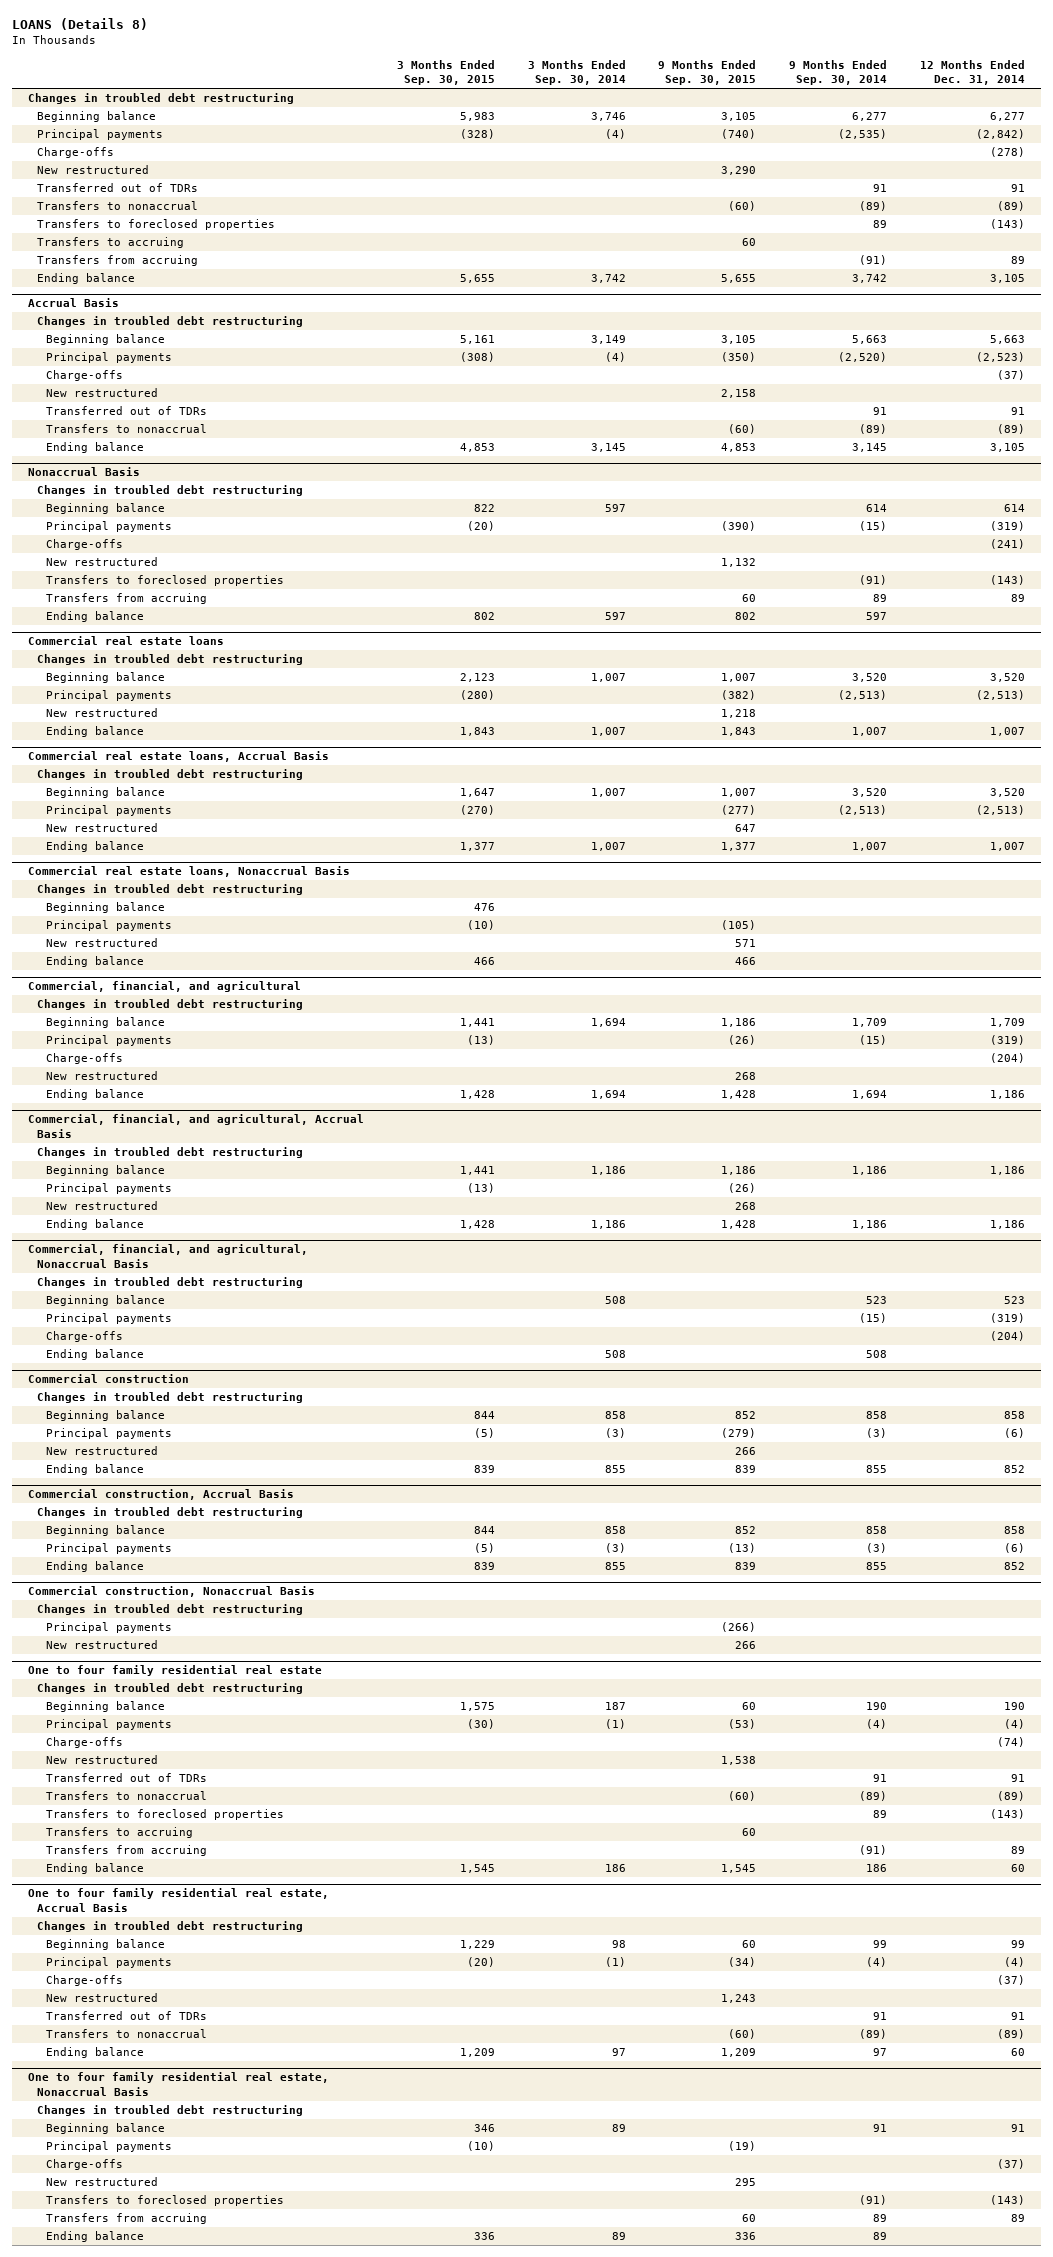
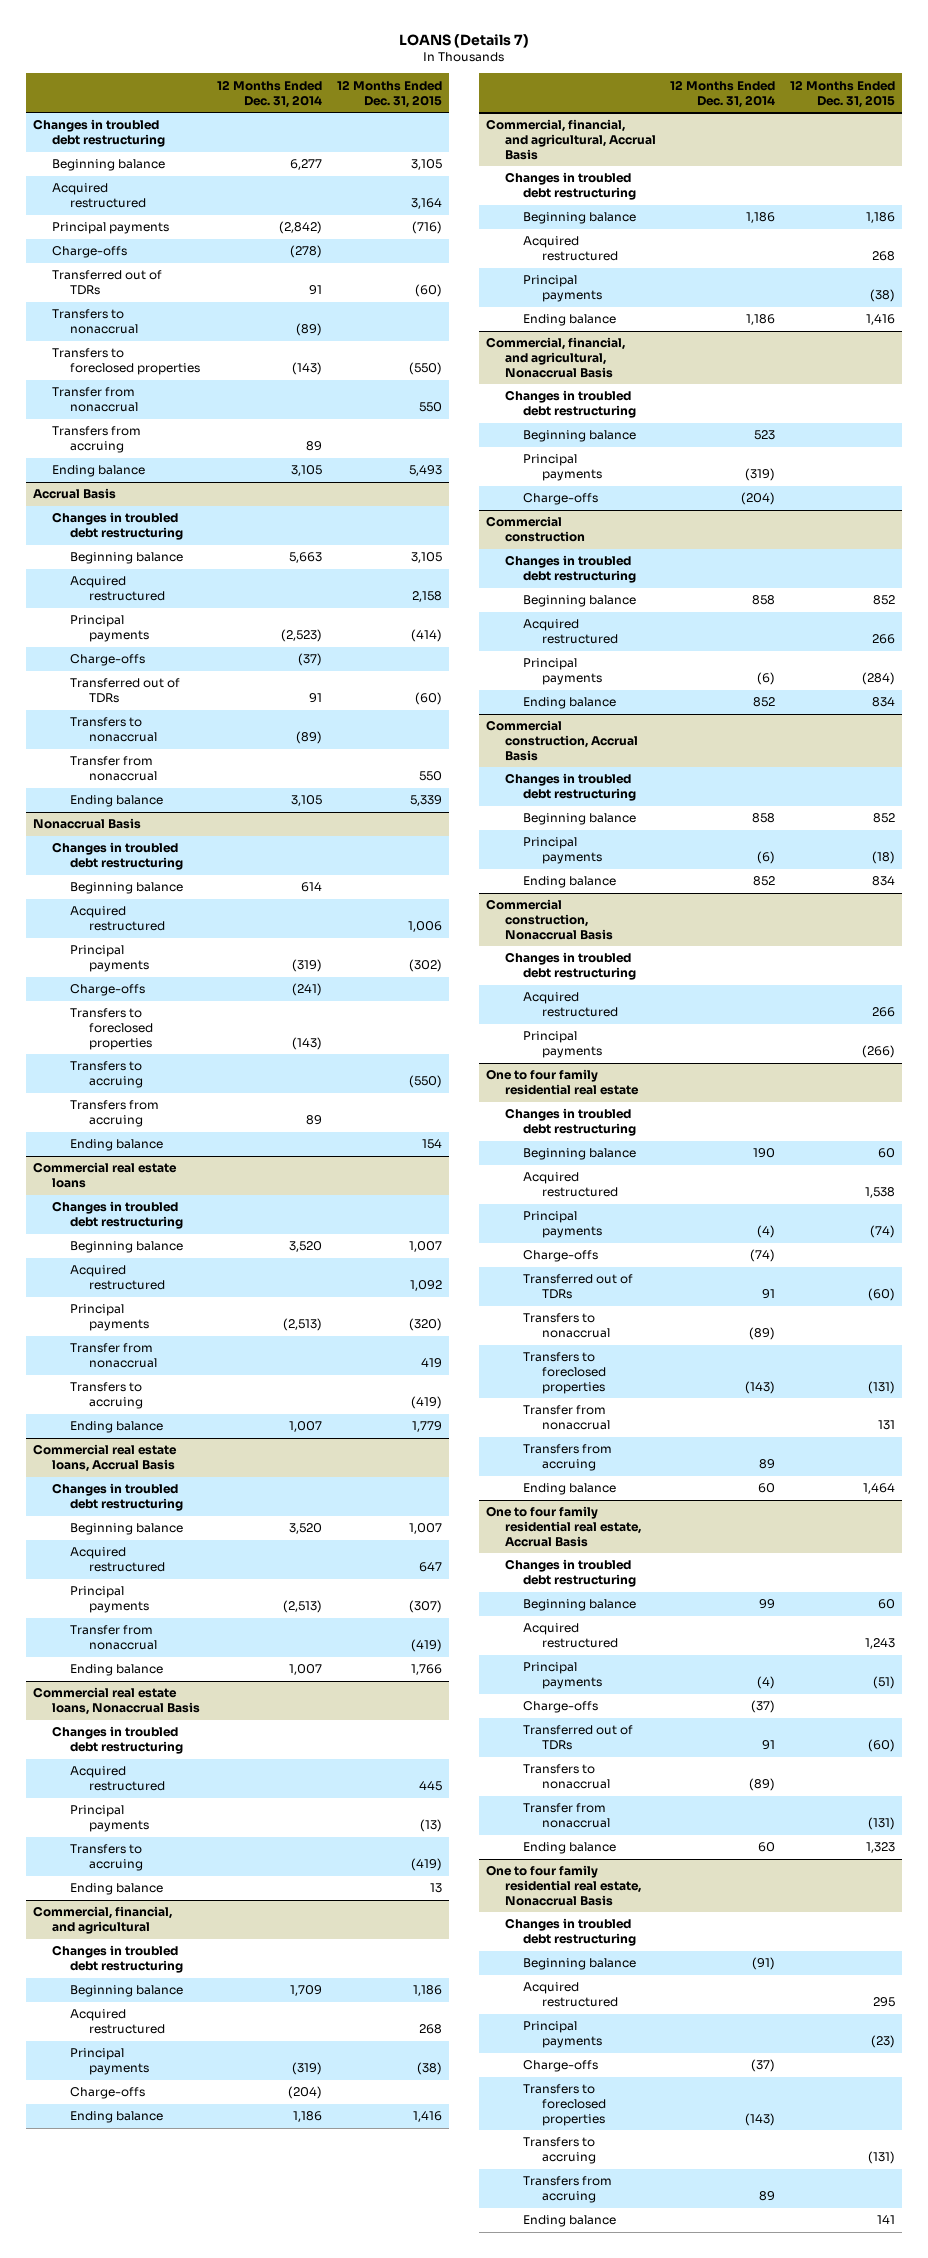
- LOANS (Details 8)
+ LOANS (Details 7)
- | 3 Months Ended Sep. 30, 2015 | 3 Months Ended Sep. 30, 2014 | 9 Months Ended Sep. 30, 2015 | 9 Months Ended Sep. 30, 2014 | 12 Months Ended Dec. 31, 2014
+ | 12 Months Ended Dec. 31, 2014 | 12 Months Ended Dec. 31, 2015
+ Acquired restructured | | 3,164
- New restructured | | | 3,290 | |
- Transfers to accruing | | | 60 | |
+ Transfer from nonaccrual | | 550
@ Accrual Basis
+ Acquired restructured | | 2,158
- New restructured | | | 2,158 | |
+ Transfer from nonaccrual | | 550
@ Nonaccrual Basis
+ Acquired restructured | | 1,006
- New restructured | | | 1,132 | |
+ Transfers to accruing | | (550)
@ Commercial real estate loans
+ Acquired restructured | | 1,092
- New restructured | | | 1,218 | |
+ Transfer from nonaccrual | | 419
+ Transfers to accruing | | (419)
@ Commercial real estate loans, Accrual Basis
+ Acquired restructured | | 647
- New restructured | | | 647 | |
+ Transfer from nonaccrual | | (419)
@ Commercial real estate loans, Nonaccrual Basis
- Beginning balance | 476 | | | |
+ Acquired restructured | | 445
- New restructured | | | 571 | |
+ Transfers to accruing | | (419)
@ Commercial, financial, and agricultural
+ Acquired restructured | | 268
- New restructured | | | 268 | |
@ Commercial, financial, and agricultural, Accrual Basis
+ Acquired restructured | | 268
- New restructured | | | 268 | |
@ Commercial, financial, and agricultural, Nonaccrual Basis
- Ending balance | | 508 | | 508 |
@ Commercial construction
+ Acquired restructured | | 266
- New restructured | | | 266 | |
@ Commercial construction, Nonaccrual Basis
+ Acquired restructured | | 266
- New restructured | | | 266 | |
@ One to four family residential real estate
+ Acquired restructured | | 1,538
- New restructured | | | 1,538 | |
- Transfers to accruing | | | 60 | |
+ Transfer from nonaccrual | | 131
@ One to four family residential real estate, Accrual Basis
+ Acquired restructured | | 1,243
- New restructured | | | 1,243 | |
+ Transfer from nonaccrual | | (131)
@ One to four family residential real estate, Nonaccrual Basis
- Beginning balance | 346 | 89 | | 91 | 91
+ Beginning balance | (91) |
+ Acquired restructured | | 295
- New restructured | | | 295 | |
+ Transfers to accruing | | (131)

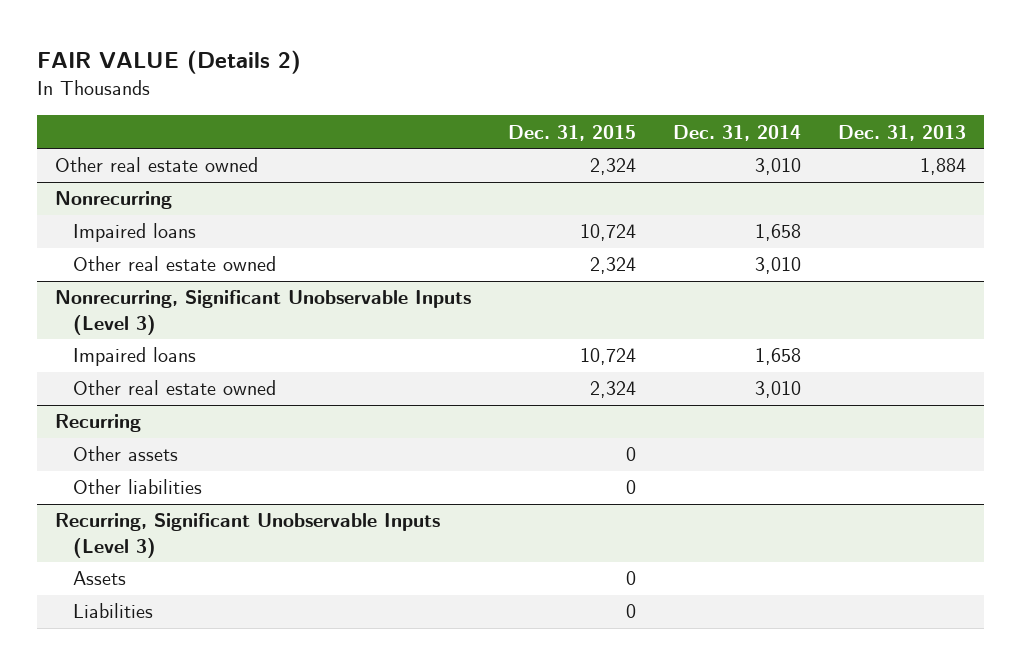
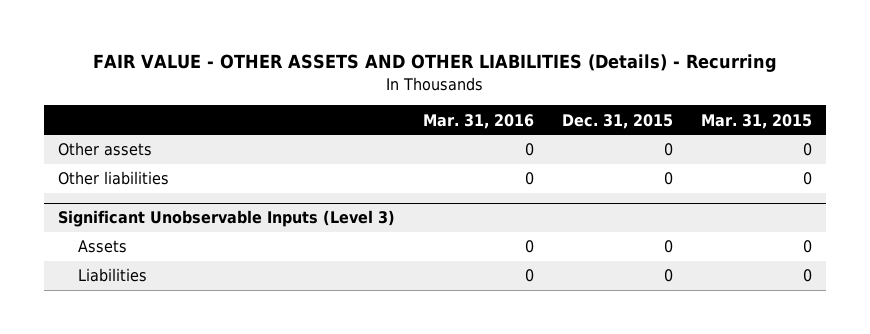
- FAIR VALUE (Details 2)
+ FAIR VALUE - OTHER ASSETS AND OTHER LIABILITIES (Details) - Recurring
- | Dec. 31, 2015 | Dec. 31, 2014 | Dec. 31, 2013
+ | Mar. 31, 2016 | Dec. 31, 2015 | Mar. 31, 2015
- Other real estate owned | 2,324 | 3,010 | 1,884
- Nonrecurring
- Impaired loans | 10,724 | 1,658 |
- Other real estate owned | 2,324 | 3,010 |
- Nonrecurring, Significant Unobservable Inputs (Level 3)
- Impaired loans | 10,724 | 1,658 |
- Other real estate owned | 2,324 | 3,010 |
- Recurring
- Recurring, Significant Unobservable Inputs (Level 3)
+ Significant Unobservable Inputs (Level 3)

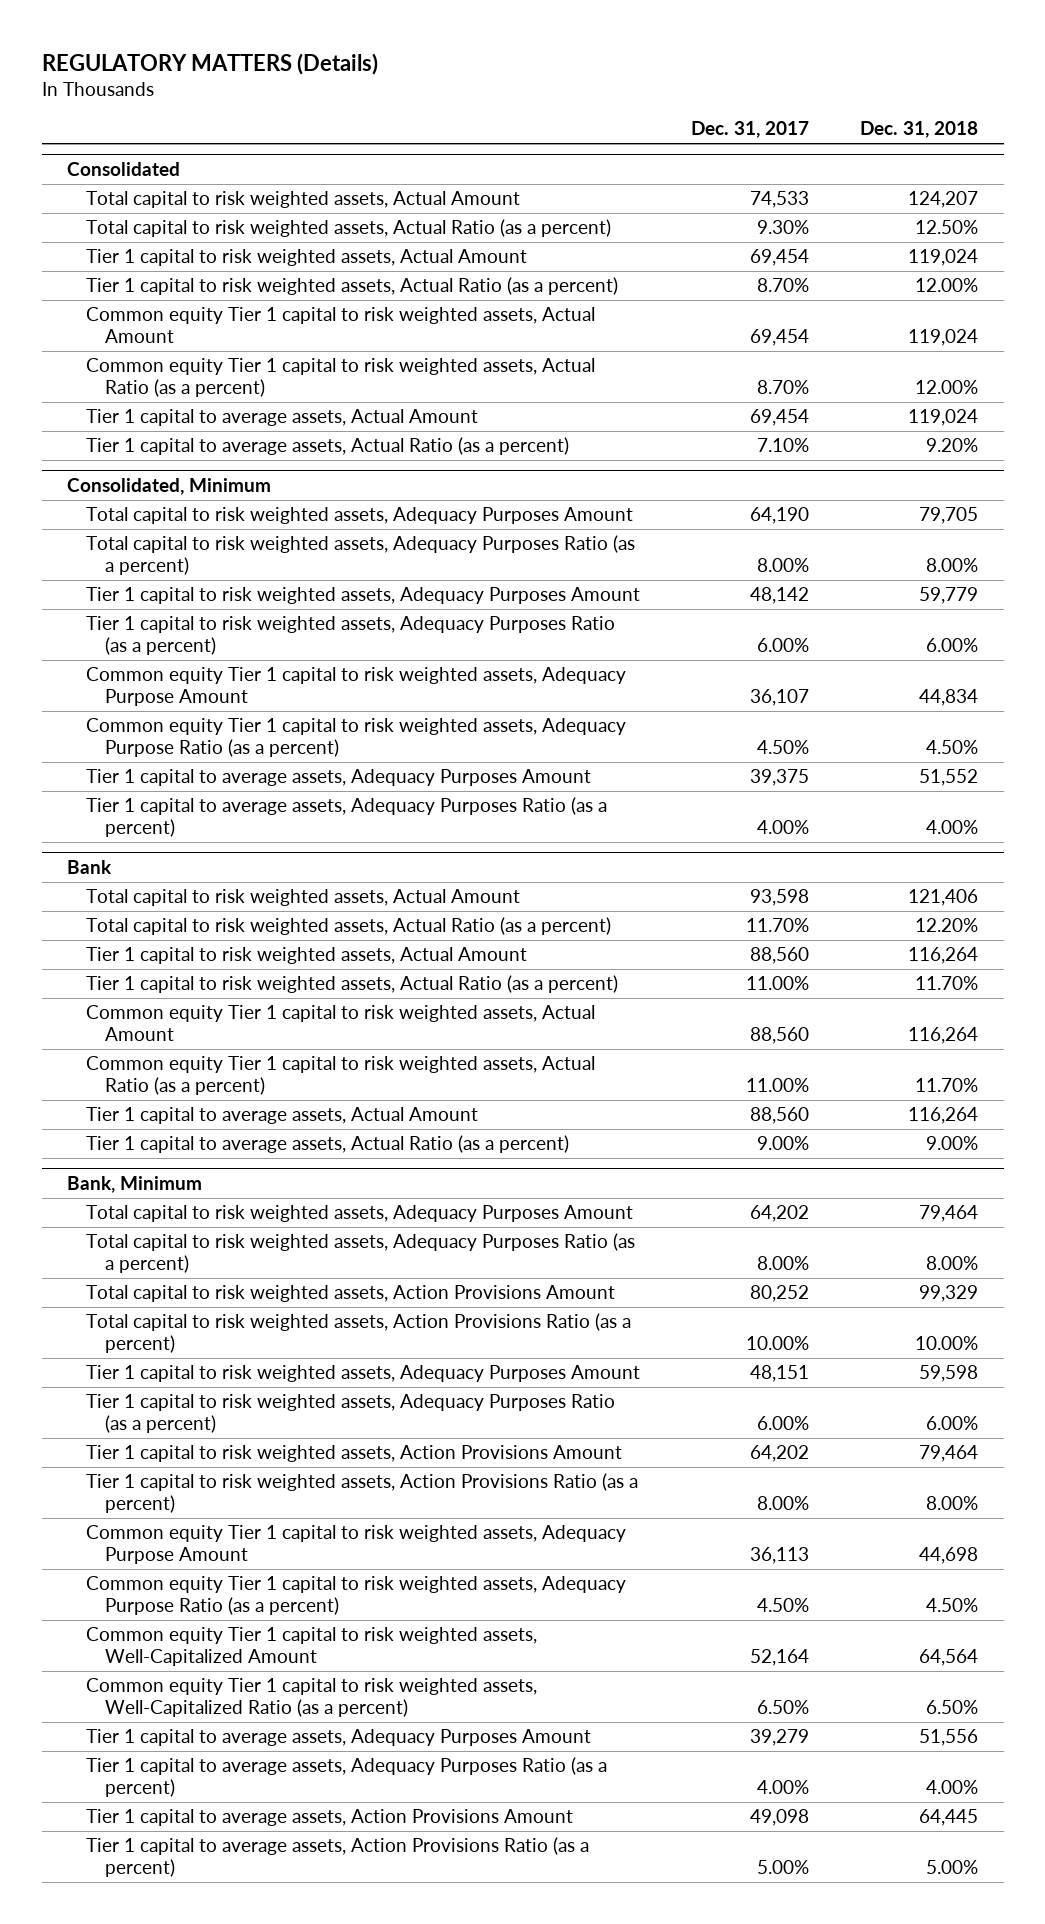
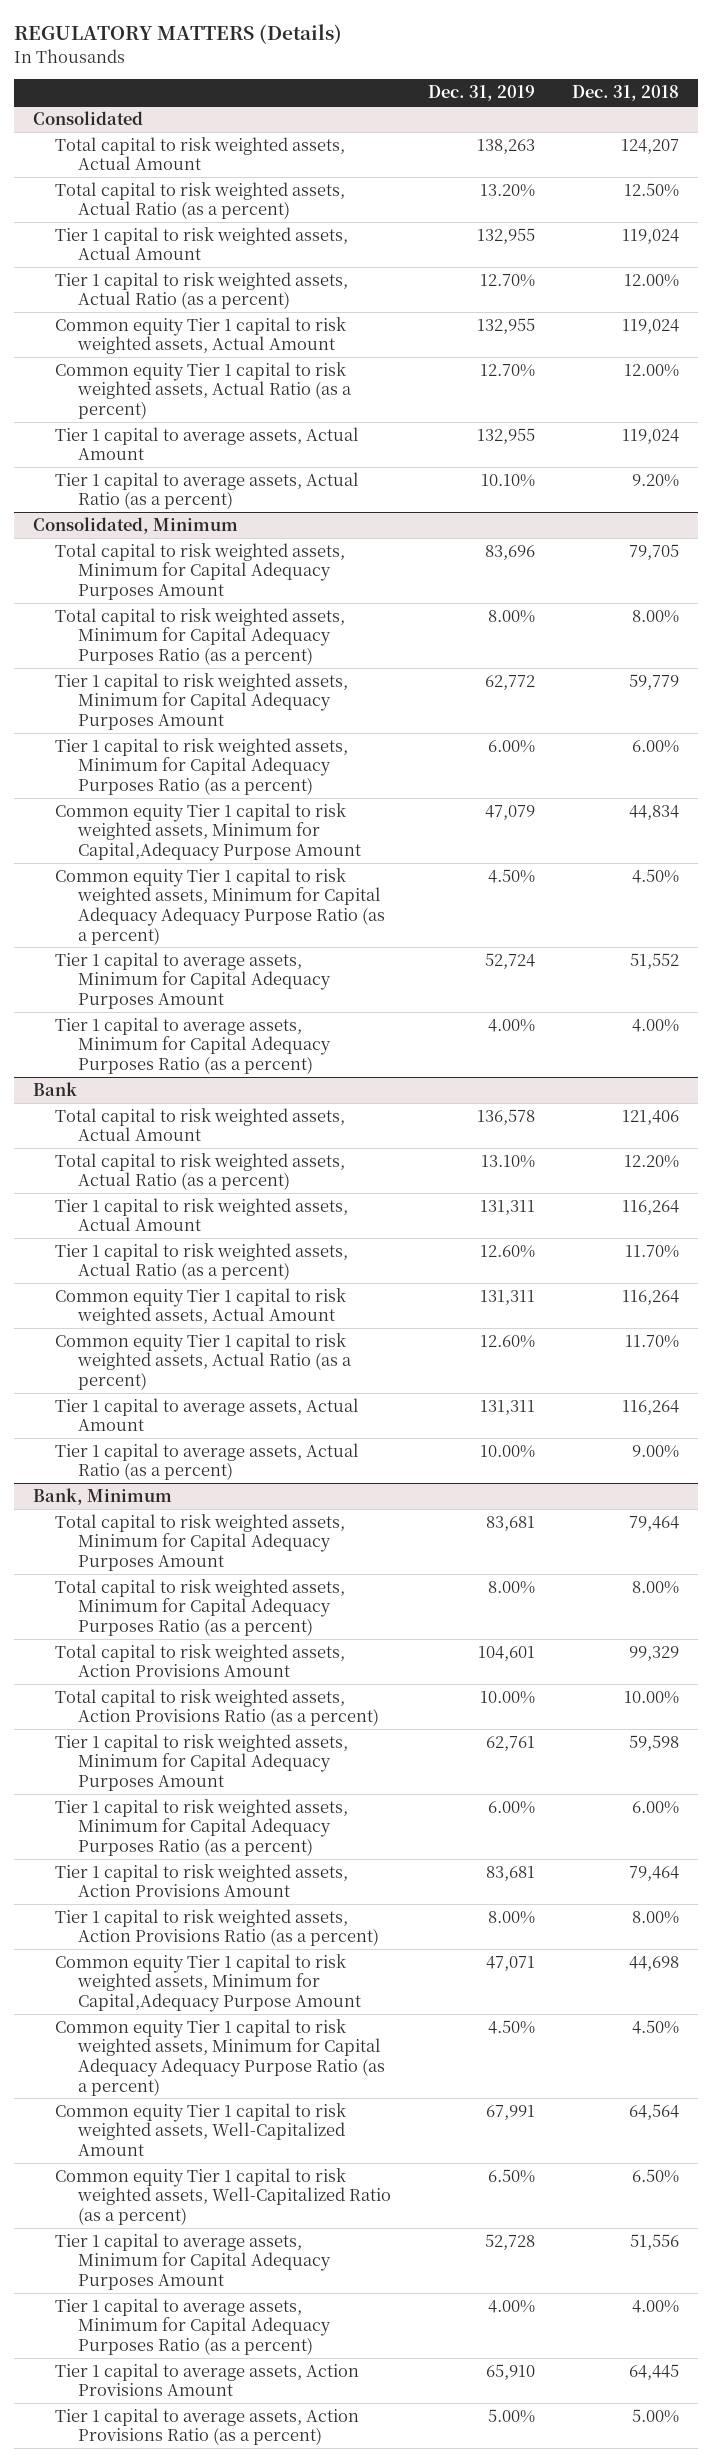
- | Dec. 31, 2017 | Dec. 31, 2018
+ | Dec. 31, 2019 | Dec. 31, 2018
@ Consolidated, Minimum
- Total capital to risk weighted assets, Adequacy Purposes Amount | 64,190 | 79,705
- Total capital to risk weighted assets, Adequacy Purposes Ratio (as a percent) | 8.00% | 8.00%
- Tier 1 capital to risk weighted assets, Adequacy Purposes Amount | 48,142 | 59,779
- Tier 1 capital to risk weighted assets, Adequacy Purposes Ratio (as a percent) | 6.00% | 6.00%
- Common equity Tier 1 capital to risk weighted assets, Adequacy Purpose Amount | 36,107 | 44,834
- Common equity Tier 1 capital to risk weighted assets, Adequacy Purpose Ratio (as a percent) | 4.50% | 4.50%
- Tier 1 capital to average assets, Adequacy Purposes Amount | 39,375 | 51,552
- Tier 1 capital to average assets, Adequacy Purposes Ratio (as a percent) | 4.00% | 4.00%
+ Total capital to risk weighted assets, Minimum for Capital Adequacy Purposes Amount | 83,696 | 79,705
+ Total capital to risk weighted assets, Minimum for Capital Adequacy Purposes Ratio (as a percent) | 8.00% | 8.00%
+ Tier 1 capital to risk weighted assets, Minimum for Capital Adequacy Purposes Amount | 62,772 | 59,779
+ Tier 1 capital to risk weighted assets, Minimum for Capital Adequacy Purposes Ratio (as a percent) | 6.00% | 6.00%
+ Common equity Tier 1 capital to risk weighted assets, Minimum for Capital,Adequacy Purpose Amount | 47,079 | 44,834
+ Common equity Tier 1 capital to risk weighted assets, Minimum for Capital Adequacy Adequacy Purpose Ratio (as a percent) | 4.50% | 4.50%
+ Tier 1 capital to average assets, Minimum for Capital Adequacy Purposes Amount | 52,724 | 51,552
+ Tier 1 capital to average assets, Minimum for Capital Adequacy Purposes Ratio (as a percent) | 4.00% | 4.00%
@ Bank, Minimum
- Total capital to risk weighted assets, Adequacy Purposes Amount | 64,202 | 79,464
- Total capital to risk weighted assets, Adequacy Purposes Ratio (as a percent) | 8.00% | 8.00%
+ Total capital to risk weighted assets, Minimum for Capital Adequacy Purposes Amount | 83,681 | 79,464
+ Total capital to risk weighted assets, Minimum for Capital Adequacy Purposes Ratio (as a percent) | 8.00% | 8.00%
- Tier 1 capital to risk weighted assets, Adequacy Purposes Amount | 48,151 | 59,598
- Tier 1 capital to risk weighted assets, Adequacy Purposes Ratio (as a percent) | 6.00% | 6.00%
+ Tier 1 capital to risk weighted assets, Minimum for Capital Adequacy Purposes Amount | 62,761 | 59,598
+ Tier 1 capital to risk weighted assets, Minimum for Capital Adequacy Purposes Ratio (as a percent) | 6.00% | 6.00%
- Common equity Tier 1 capital to risk weighted assets, Adequacy Purpose Amount | 36,113 | 44,698
- Common equity Tier 1 capital to risk weighted assets, Adequacy Purpose Ratio (as a percent) | 4.50% | 4.50%
+ Common equity Tier 1 capital to risk weighted assets, Minimum for Capital,Adequacy Purpose Amount | 47,071 | 44,698
+ Common equity Tier 1 capital to risk weighted assets, Minimum for Capital Adequacy Adequacy Purpose Ratio (as a percent) | 4.50% | 4.50%
- Tier 1 capital to average assets, Adequacy Purposes Amount | 39,279 | 51,556
- Tier 1 capital to average assets, Adequacy Purposes Ratio (as a percent) | 4.00% | 4.00%
+ Tier 1 capital to average assets, Minimum for Capital Adequacy Purposes Amount | 52,728 | 51,556
+ Tier 1 capital to average assets, Minimum for Capital Adequacy Purposes Ratio (as a percent) | 4.00% | 4.00%

